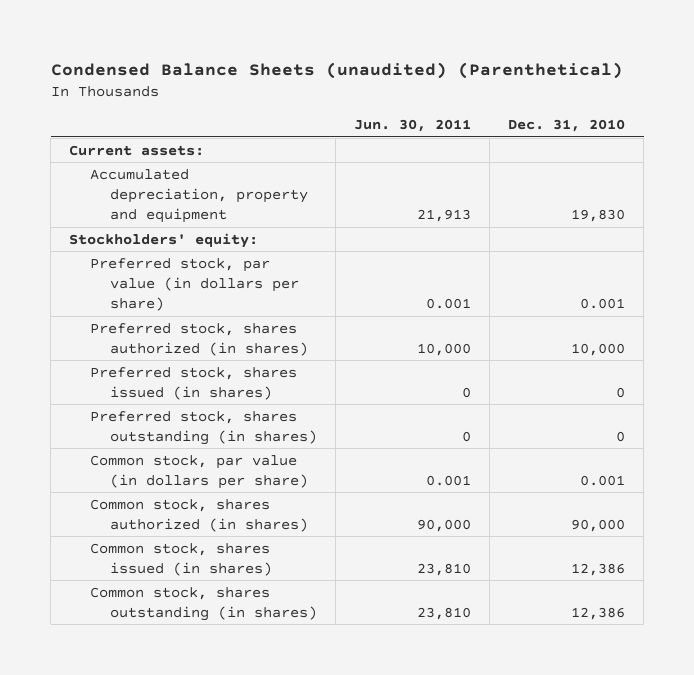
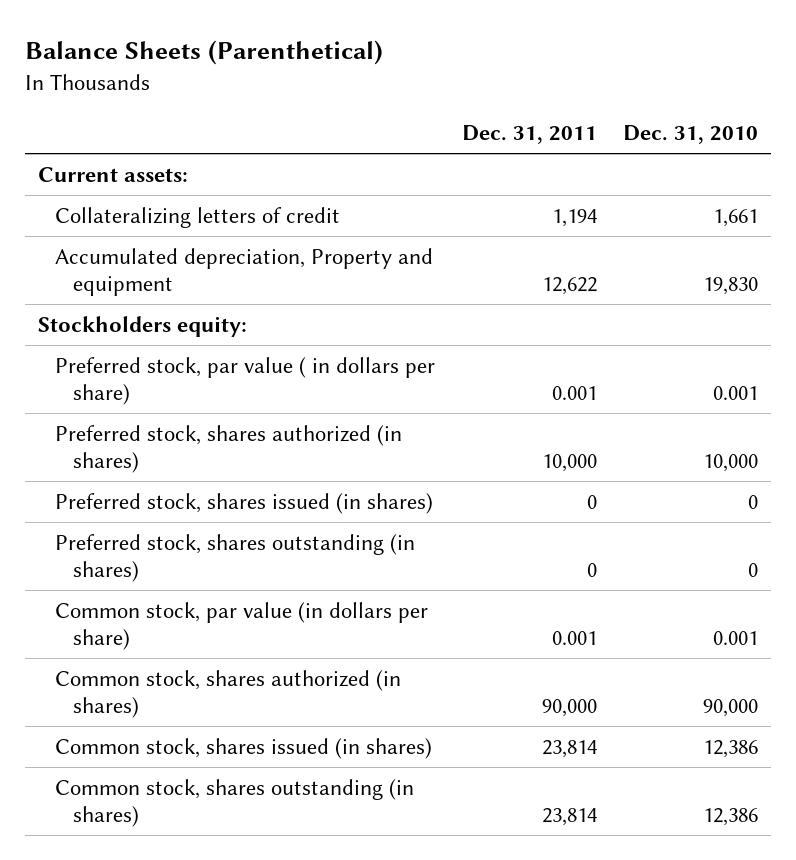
- Condensed Balance Sheets (unaudited) (Parenthetical)
+ Balance Sheets (Parenthetical)
- | Jun. 30, 2011 | Dec. 31, 2010
+ | Dec. 31, 2011 | Dec. 31, 2010
- Accumulated depreciation, property and equipment | 21,913 | 19,830
- Stockholders' equity:
- Preferred stock, par value (in dollars per share) | 0.001 | 0.001
+ Collateralizing letters of credit | 1,194 | 1,661
+ Accumulated depreciation, Property and equipment | 12,622 | 19,830
+ Stockholders equity:
+ Preferred stock, par value ( in dollars per share) | 0.001 | 0.001

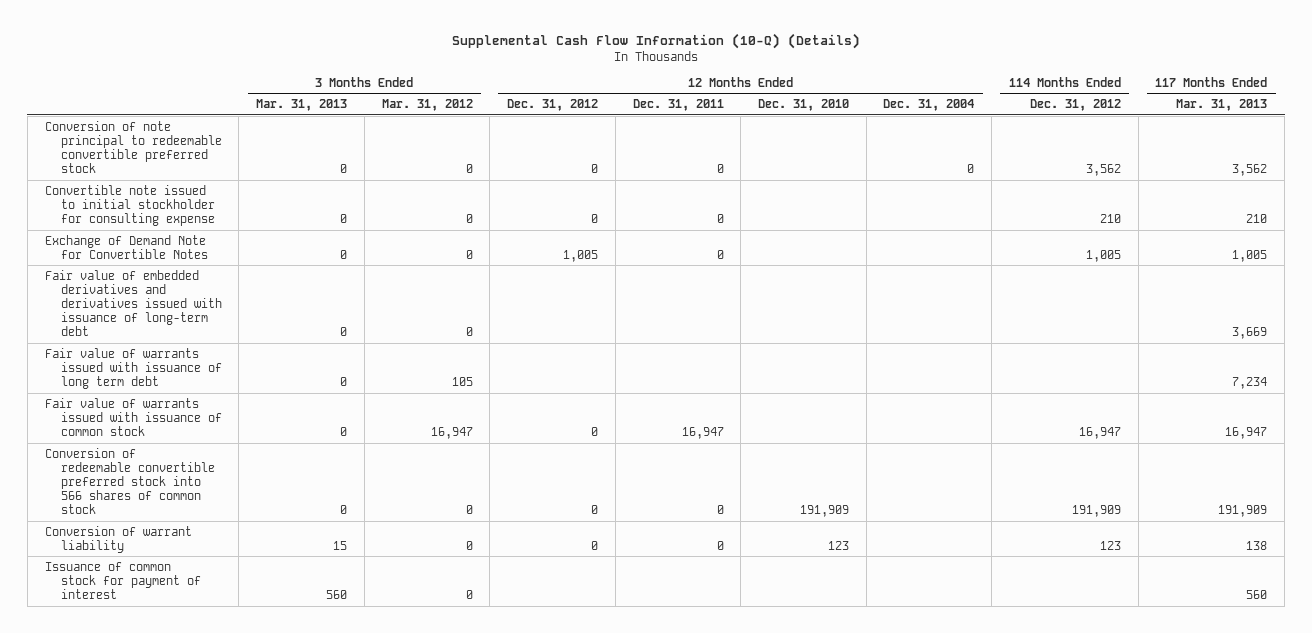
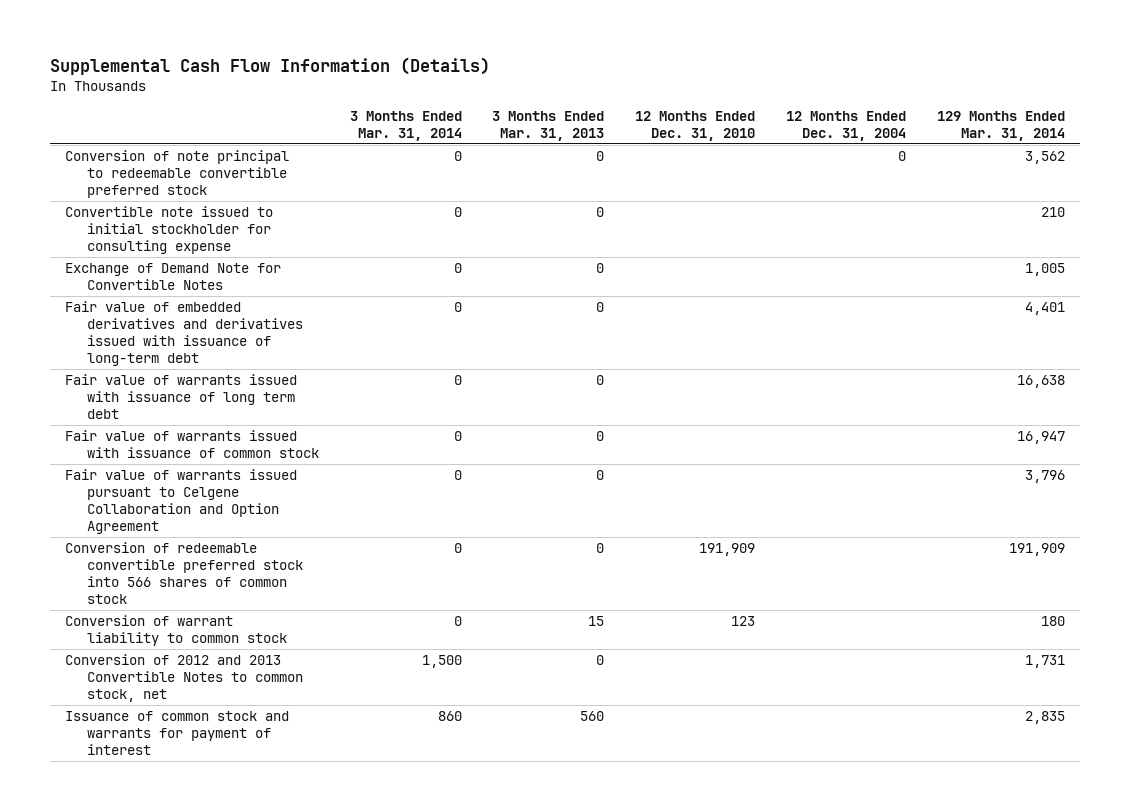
- Supplemental Cash Flow Information (10-Q) (Details)
+ Supplemental Cash Flow Information (Details)
- | 3 Months Ended Mar. 31, 2013 | 3 Months Ended Mar. 31, 2012 | 12 Months Ended Dec. 31, 2012 | 12 Months Ended Dec. 31, 2011 | 12 Months Ended Dec. 31, 2010 | 12 Months Ended Dec. 31, 2004 | 114 Months Ended Dec. 31, 2012 | 117 Months Ended Mar. 31, 2013
+ | 3 Months Ended Mar. 31, 2014 | 3 Months Ended Mar. 31, 2013 | 12 Months Ended Dec. 31, 2010 | 12 Months Ended Dec. 31, 2004 | 129 Months Ended Mar. 31, 2014
+ Fair value of warrants issued pursuant to Celgene Collaboration and Option Agreement | 0 | 0 | | | 3,796
- Conversion of warrant liability | 15 | 0 | 0 | 0 | 123 | | 123 | 138
- Issuance of common stock for payment of interest | 560 | 0 | | | | | | 560
+ Conversion of warrant liability to common stock | 0 | 15 | 123 | | 180
+ Conversion of 2012 and 2013 Convertible Notes to common stock, net | 1,500 | 0 | | | 1,731
+ Issuance of common stock and warrants for payment of interest | 860 | 560 | | | 2,835

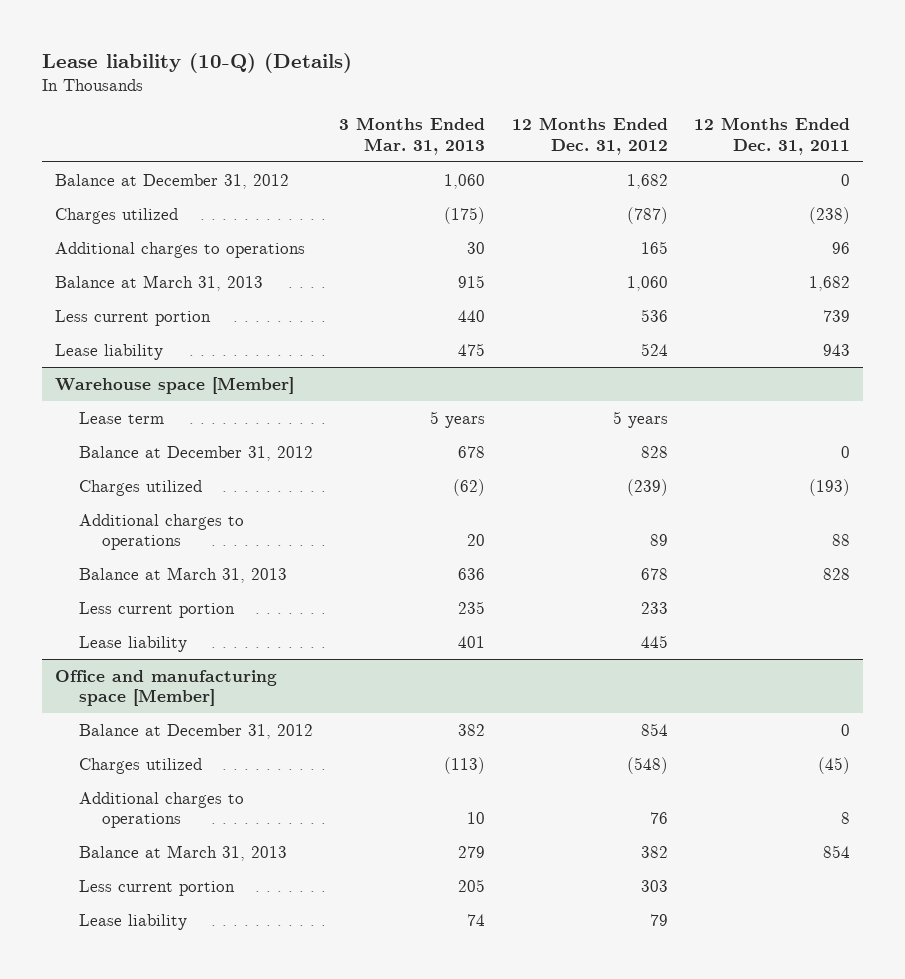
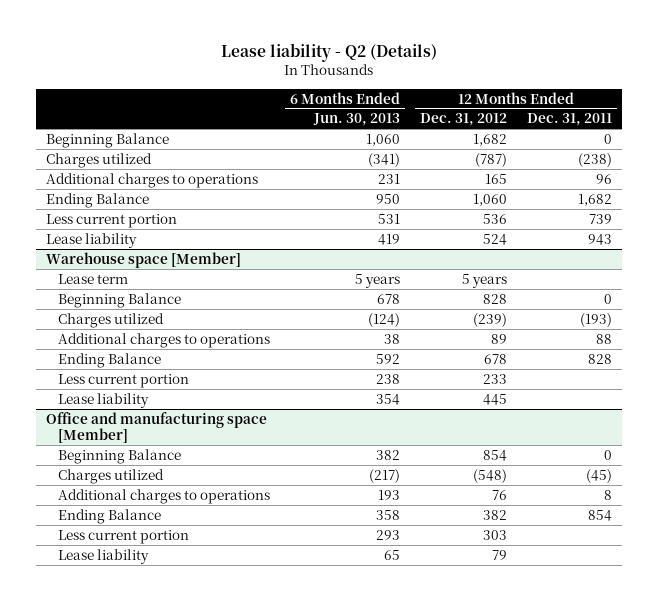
- Lease liability (10-Q) (Details)
+ Lease liability - Q2 (Details)
- | 3 Months Ended Mar. 31, 2013 | 12 Months Ended Dec. 31, 2012 | 12 Months Ended Dec. 31, 2011
+ | 6 Months Ended Jun. 30, 2013 | 12 Months Ended Dec. 31, 2012 | 12 Months Ended Dec. 31, 2011
- Balance at December 31, 2012 | 1,060 | 1,682 | 0
+ Beginning Balance | 1,060 | 1,682 | 0
- Balance at March 31, 2013 | 915 | 1,060 | 1,682
+ Ending Balance | 950 | 1,060 | 1,682
@ Warehouse space [Member]
- Balance at December 31, 2012 | 678 | 828 | 0
+ Beginning Balance | 678 | 828 | 0
- Balance at March 31, 2013 | 636 | 678 | 828
+ Ending Balance | 592 | 678 | 828
@ Office and manufacturing space [Member]
- Balance at December 31, 2012 | 382 | 854 | 0
+ Beginning Balance | 382 | 854 | 0
- Balance at March 31, 2013 | 279 | 382 | 854
+ Ending Balance | 358 | 382 | 854

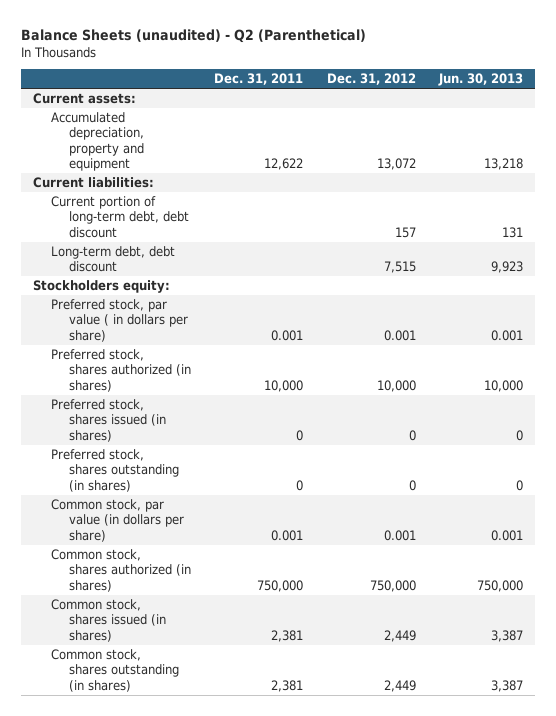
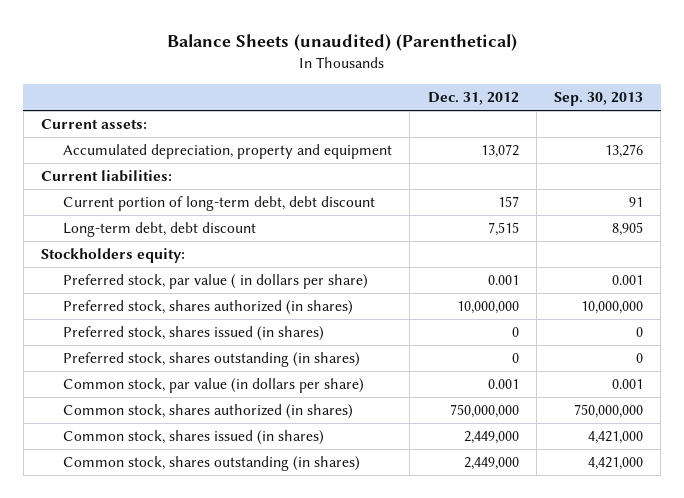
- Balance Sheets (unaudited) - Q2 (Parenthetical)
+ Balance Sheets (unaudited) (Parenthetical)
- | Dec. 31, 2011 | Dec. 31, 2012 | Jun. 30, 2013
+ | Dec. 31, 2012 | Sep. 30, 2013
- Preferred stock, shares authorized (in shares) | 10,000 | 10,000 | 10,000
+ Preferred stock, shares authorized (in shares) | 10,000,000 | 10,000,000
- Common stock, shares authorized (in shares) | 750,000 | 750,000 | 750,000
- Common stock, shares issued (in shares) | 2,381 | 2,449 | 3,387
- Common stock, shares outstanding (in shares) | 2,381 | 2,449 | 3,387
+ Common stock, shares authorized (in shares) | 750,000,000 | 750,000,000
+ Common stock, shares issued (in shares) | 2,449,000 | 4,421,000
+ Common stock, shares outstanding (in shares) | 2,449,000 | 4,421,000

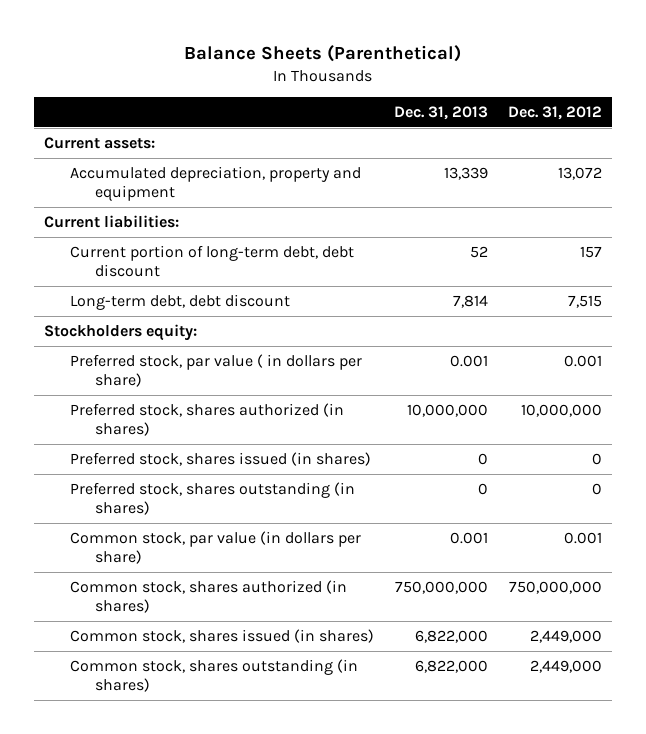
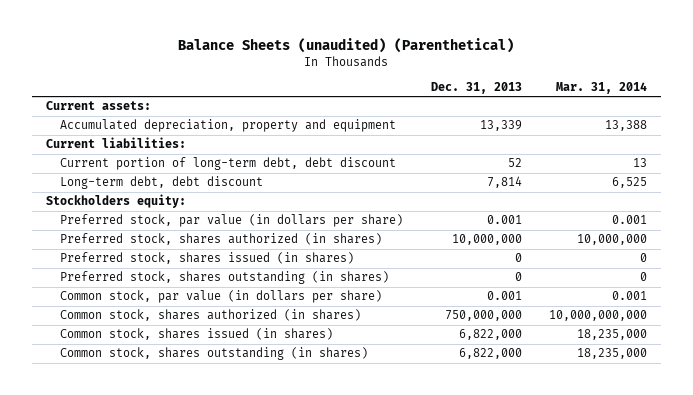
- Balance Sheets (Parenthetical)
+ Balance Sheets (unaudited) (Parenthetical)
- | Dec. 31, 2013 | Dec. 31, 2012
+ | Dec. 31, 2013 | Mar. 31, 2014
- Preferred stock, par value ( in dollars per share) | 0.001 | 0.001
+ Preferred stock, par value (in dollars per share) | 0.001 | 0.001

